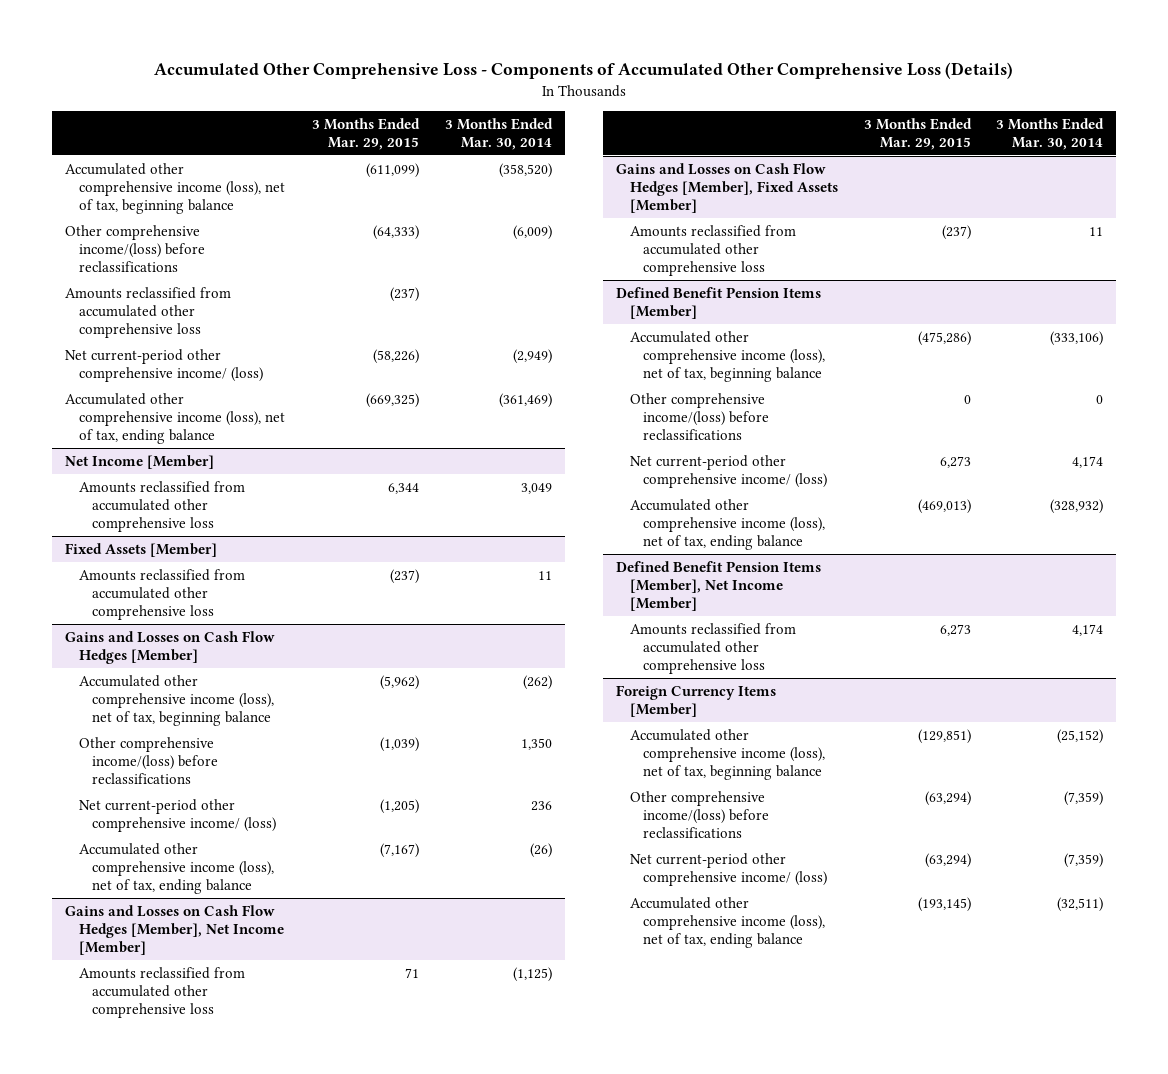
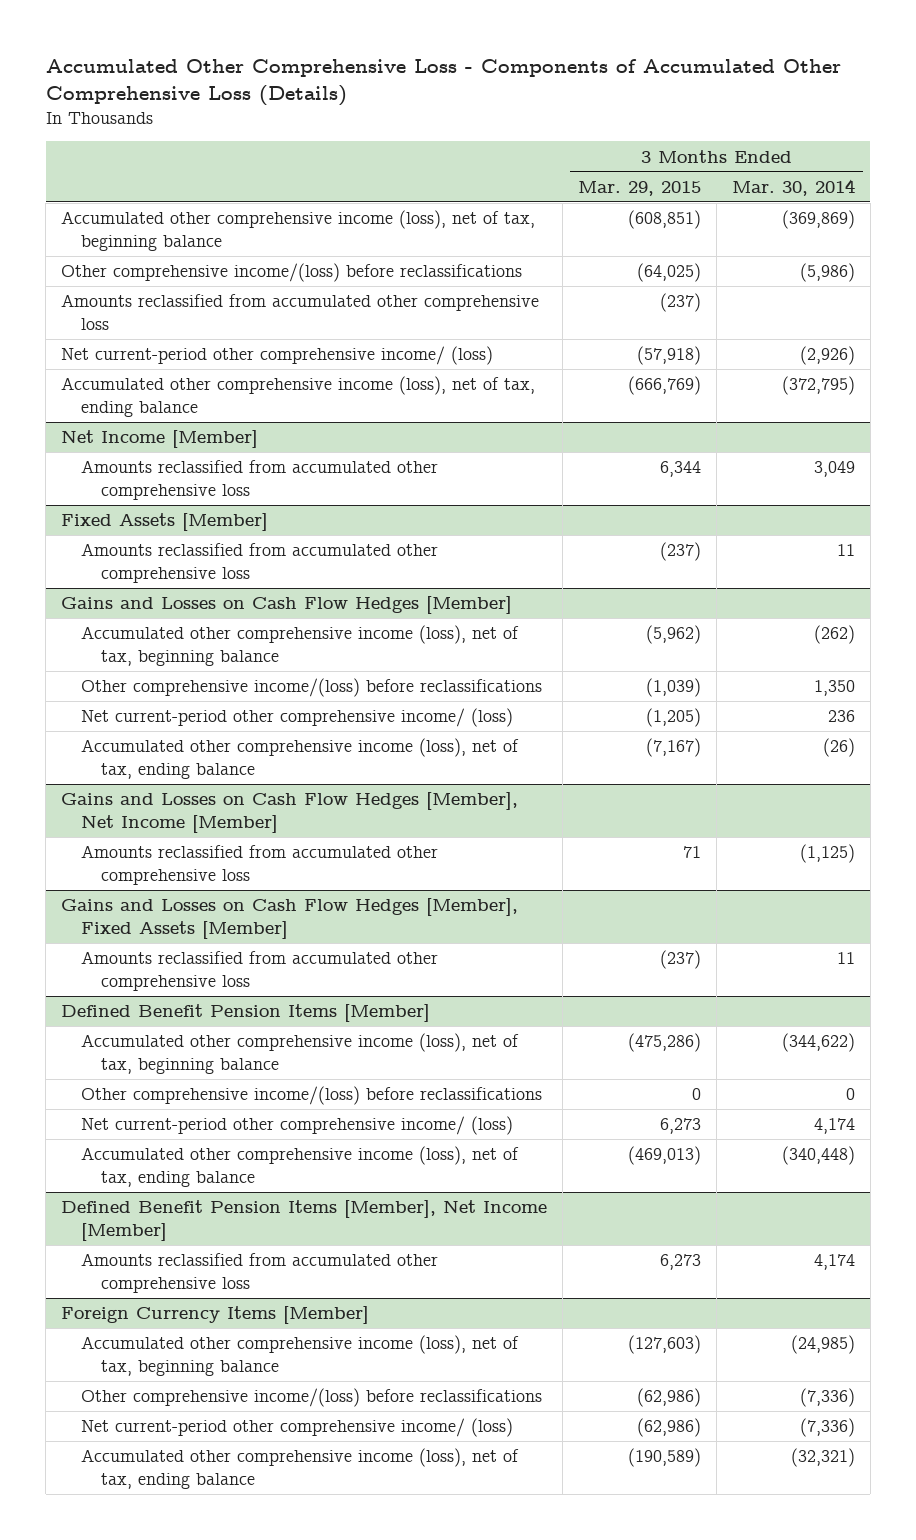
- Accumulated other comprehensive income (loss), net of tax, beginning balance | (611,099) | (358,520)
- Other comprehensive income/(loss) before reclassifications | (64,333) | (6,009)
+ Accumulated other comprehensive income (loss), net of tax, beginning balance | (608,851) | (369,869)
+ Other comprehensive income/(loss) before reclassifications | (64,025) | (5,986)
- Net current-period other comprehensive income/ (loss) | (58,226) | (2,949)
- Accumulated other comprehensive income (loss), net of tax, ending balance | (669,325) | (361,469)
+ Net current-period other comprehensive income/ (loss) | (57,918) | (2,926)
+ Accumulated other comprehensive income (loss), net of tax, ending balance | (666,769) | (372,795)
@ Defined Benefit Pension Items [Member]
- Accumulated other comprehensive income (loss), net of tax, beginning balance | (475,286) | (333,106)
+ Accumulated other comprehensive income (loss), net of tax, beginning balance | (475,286) | (344,622)
- Accumulated other comprehensive income (loss), net of tax, ending balance | (469,013) | (328,932)
+ Accumulated other comprehensive income (loss), net of tax, ending balance | (469,013) | (340,448)
@ Foreign Currency Items [Member]
- Accumulated other comprehensive income (loss), net of tax, beginning balance | (129,851) | (25,152)
- Other comprehensive income/(loss) before reclassifications | (63,294) | (7,359)
- Net current-period other comprehensive income/ (loss) | (63,294) | (7,359)
- Accumulated other comprehensive income (loss), net of tax, ending balance | (193,145) | (32,511)
+ Accumulated other comprehensive income (loss), net of tax, beginning balance | (127,603) | (24,985)
+ Other comprehensive income/(loss) before reclassifications | (62,986) | (7,336)
+ Net current-period other comprehensive income/ (loss) | (62,986) | (7,336)
+ Accumulated other comprehensive income (loss), net of tax, ending balance | (190,589) | (32,321)

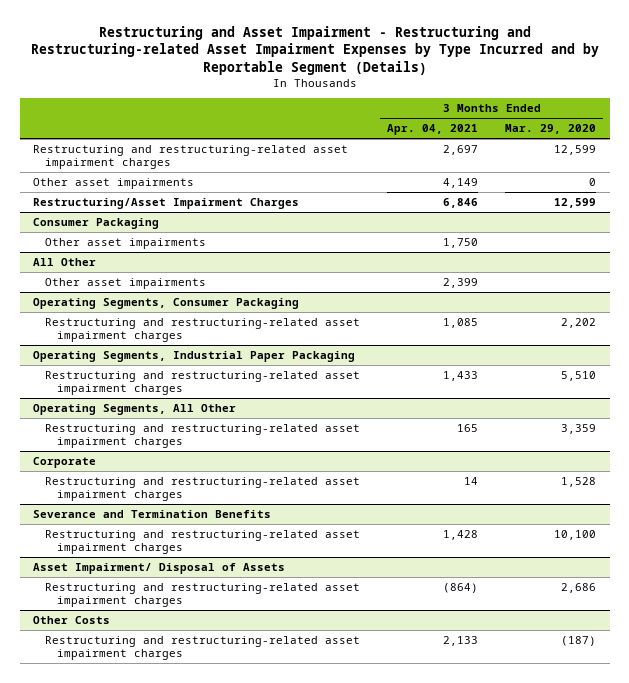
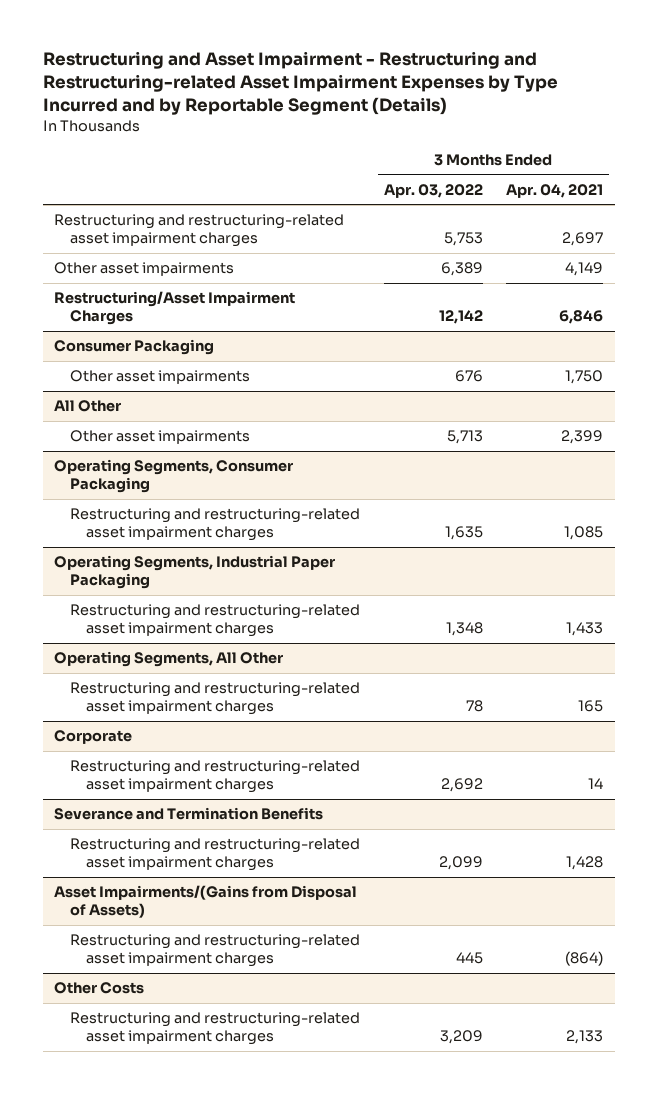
- | 3 Months Ended Apr. 04, 2021 | 3 Months Ended Mar. 29, 2020
+ | 3 Months Ended Apr. 03, 2022 | 3 Months Ended Apr. 04, 2021
- Asset Impairment/ Disposal of Assets
+ Asset Impairments/(Gains from Disposal of Assets)

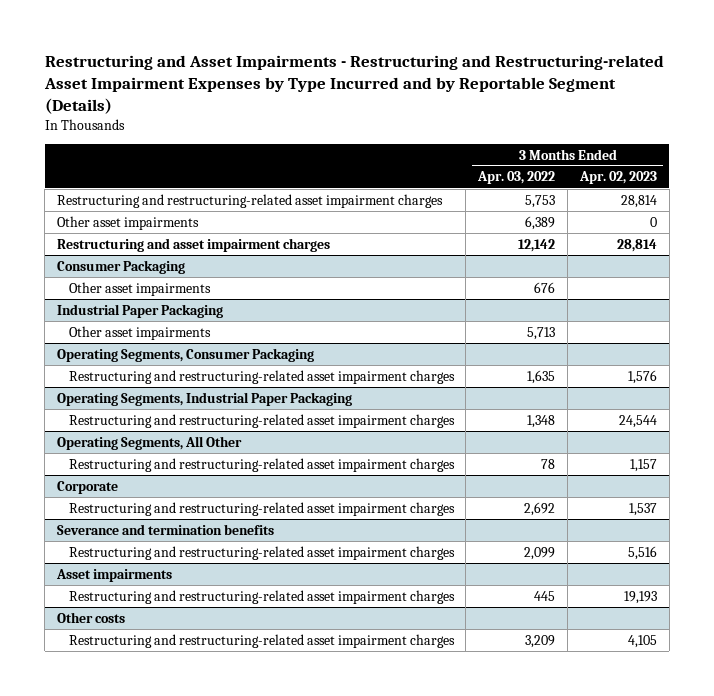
- Restructuring and Asset Impairment - Restructuring and Restructuring-related Asset Impairment Expenses by Type Incurred and by Reportable Segment (Details)
+ Restructuring and Asset Impairments - Restructuring and Restructuring-related Asset Impairment Expenses by Type Incurred and by Reportable Segment (Details)
- | 3 Months Ended Apr. 03, 2022 | 3 Months Ended Apr. 04, 2021
+ | 3 Months Ended Apr. 03, 2022 | 3 Months Ended Apr. 02, 2023
- Restructuring/Asset Impairment Charges | 12,142 | 6,846
+ Restructuring and asset impairment charges | 12,142 | 28,814
- All Other
+ Industrial Paper Packaging
- Severance and Termination Benefits
+ Severance and termination benefits
- Asset Impairments/(Gains from Disposal of Assets)
+ Asset impairments
- Other Costs
+ Other costs

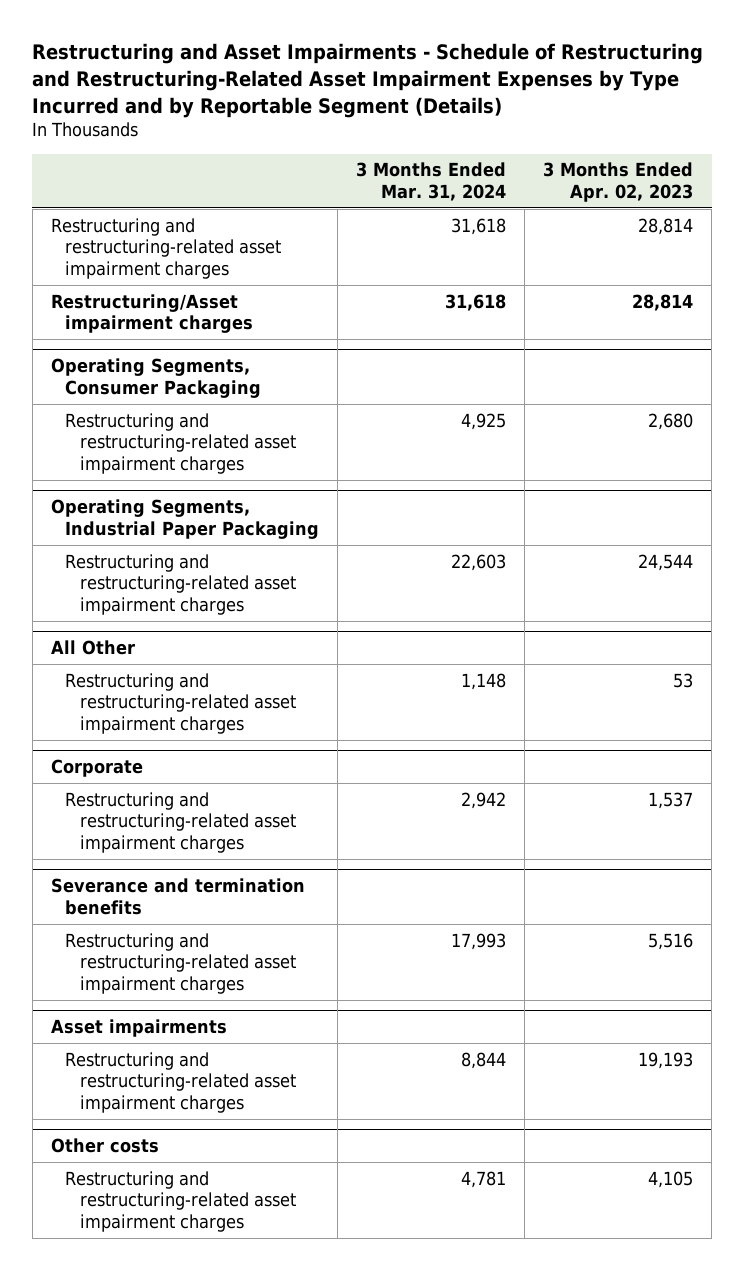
- Restructuring and Asset Impairments - Restructuring and Restructuring-related Asset Impairment Expenses by Type Incurred and by Reportable Segment (Details)
+ Restructuring and Asset Impairments - Schedule of Restructuring and Restructuring-Related Asset Impairment Expenses by Type Incurred and by Reportable Segment (Details)
- | 3 Months Ended Apr. 03, 2022 | 3 Months Ended Apr. 02, 2023
+ | 3 Months Ended Mar. 31, 2024 | 3 Months Ended Apr. 02, 2023
- Other asset impairments | 6,389 | 0
- Restructuring and asset impairment charges | 12,142 | 28,814
- Consumer Packaging
- Other asset impairments | 676 |
- Industrial Paper Packaging
- Other asset impairments | 5,713 |
+ Restructuring/Asset impairment charges | 31,618 | 28,814
@ Operating Segments, Consumer Packaging
- Restructuring and restructuring-related asset impairment charges | 1,635 | 1,576
+ Restructuring and restructuring-related asset impairment charges | 4,925 | 2,680
- Operating Segments, All Other
- Restructuring and restructuring-related asset impairment charges | 78 | 1,157
+ All Other
+ Restructuring and restructuring-related asset impairment charges | 1,148 | 53

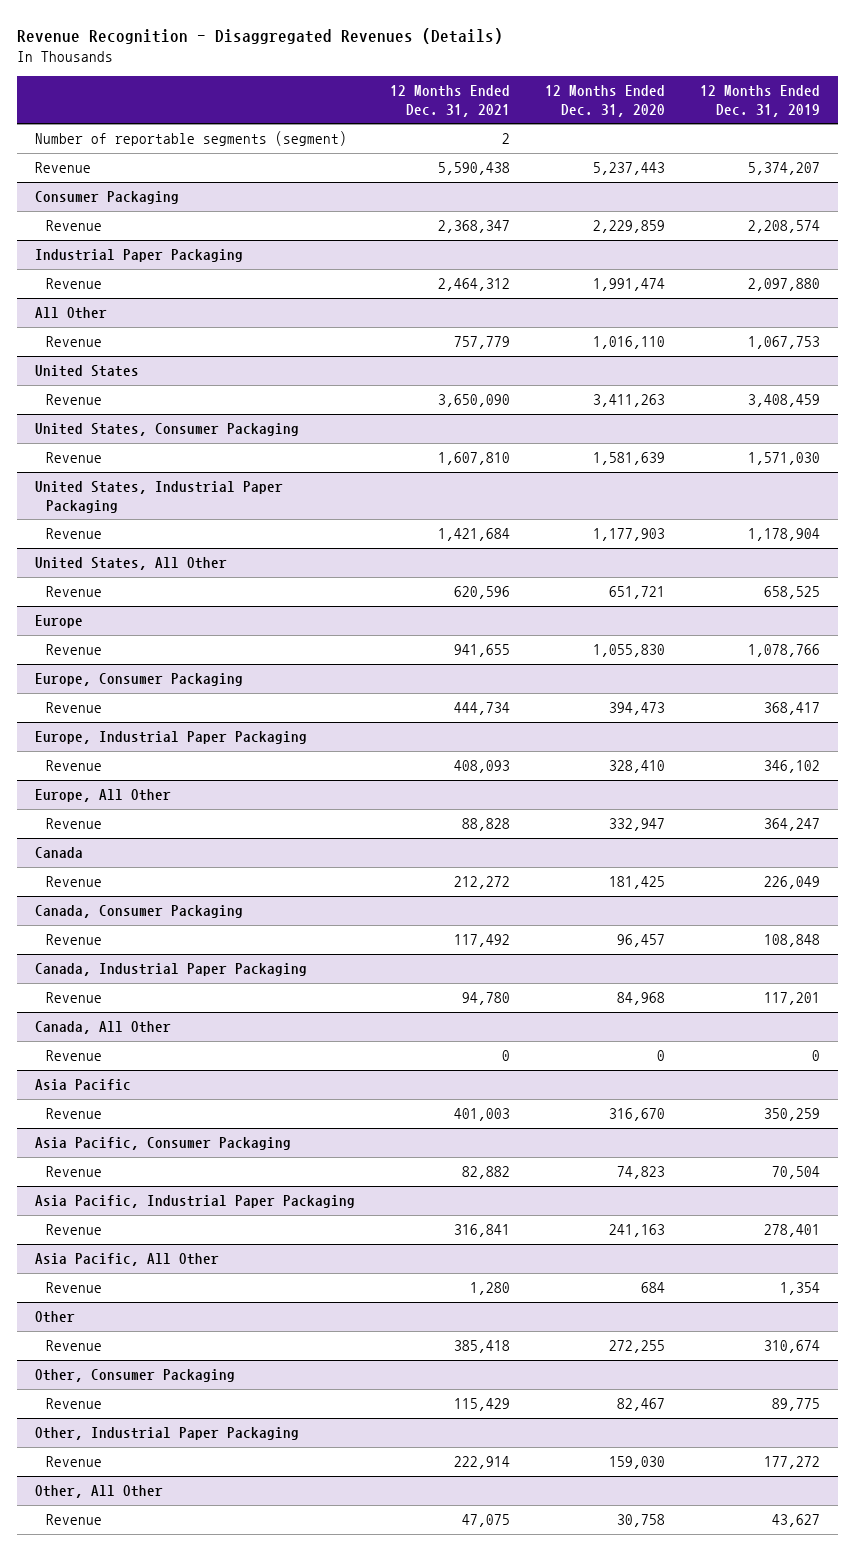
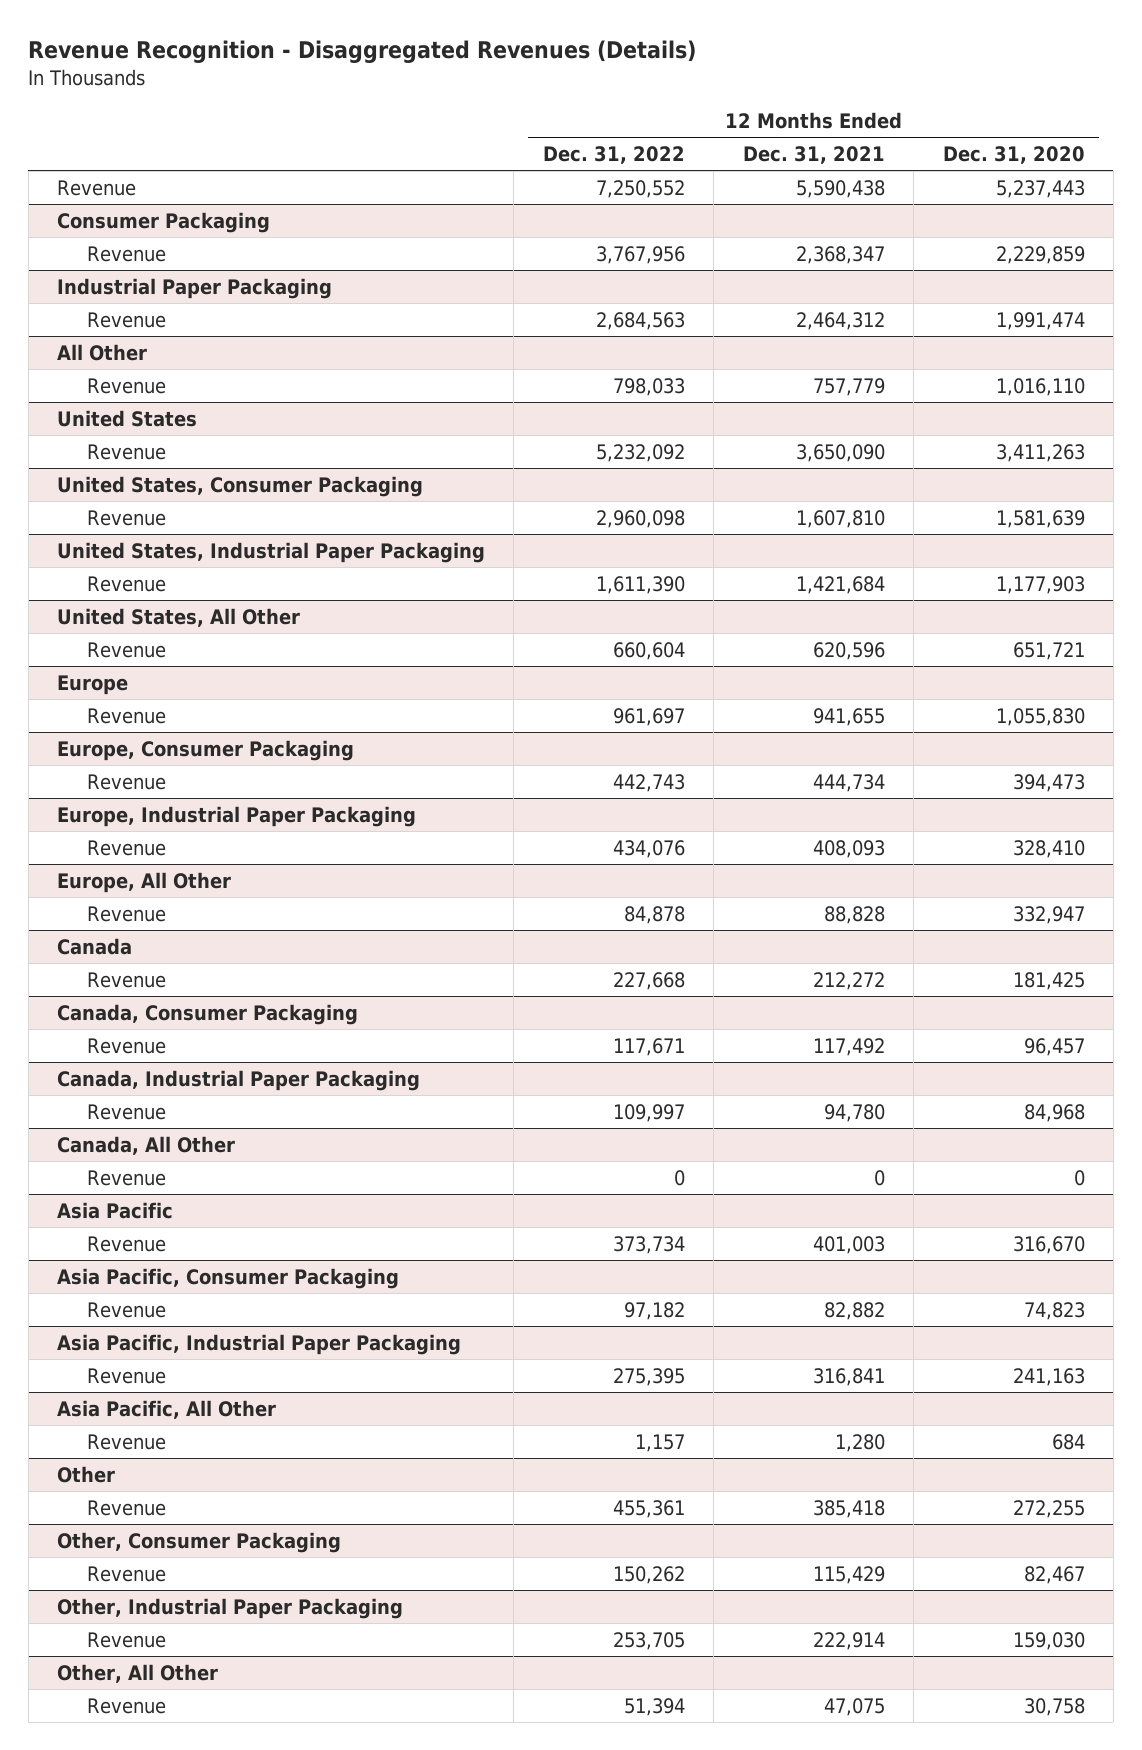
- | 12 Months Ended Dec. 31, 2021 | 12 Months Ended Dec. 31, 2020 | 12 Months Ended Dec. 31, 2019
+ | 12 Months Ended Dec. 31, 2022 | 12 Months Ended Dec. 31, 2021 | 12 Months Ended Dec. 31, 2020
- Number of reportable segments (segment) | 2 | |

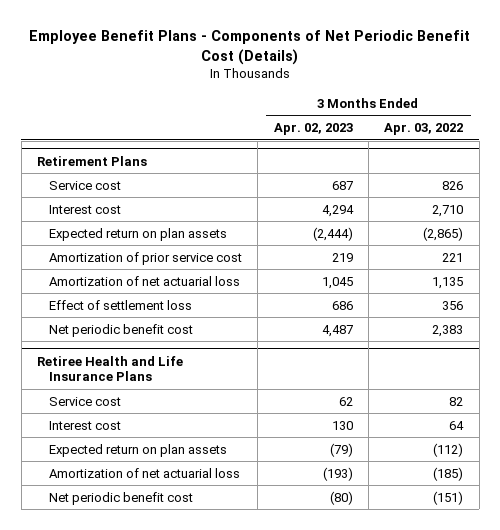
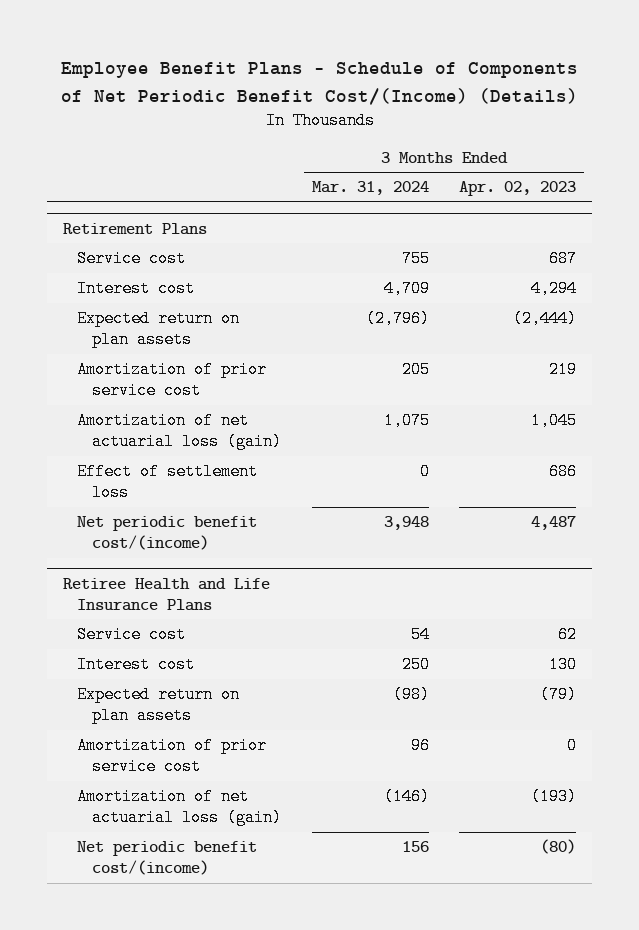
- Employee Benefit Plans - Components of Net Periodic Benefit Cost (Details)
+ Employee Benefit Plans - Schedule of Components of Net Periodic Benefit Cost/(Income) (Details)
- | 3 Months Ended Apr. 02, 2023 | 3 Months Ended Apr. 03, 2022
+ | 3 Months Ended Mar. 31, 2024 | 3 Months Ended Apr. 02, 2023
@ Retirement Plans
- Amortization of net actuarial loss | 1,045 | 1,135
+ Amortization of net actuarial loss (gain) | 1,075 | 1,045
- Net periodic benefit cost | 4,487 | 2,383
+ Net periodic benefit cost/(income) | 3,948 | 4,487
@ Retiree Health and Life Insurance Plans
- Amortization of net actuarial loss | (193) | (185)
- Net periodic benefit cost | (80) | (151)
+ Amortization of prior service cost | 96 | 0
+ Amortization of net actuarial loss (gain) | (146) | (193)
+ Net periodic benefit cost/(income) | 156 | (80)

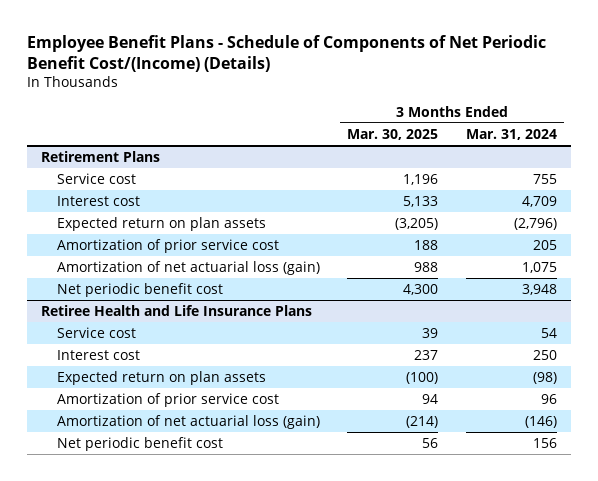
- | 3 Months Ended Mar. 31, 2024 | 3 Months Ended Apr. 02, 2023
+ | 3 Months Ended Mar. 30, 2025 | 3 Months Ended Mar. 31, 2024
@ Retirement Plans
- Effect of settlement loss | 0 | 686
- Net periodic benefit cost/(income) | 3,948 | 4,487
+ Net periodic benefit cost | 4,300 | 3,948
@ Retiree Health and Life Insurance Plans
- Net periodic benefit cost/(income) | 156 | (80)
+ Net periodic benefit cost | 56 | 156

